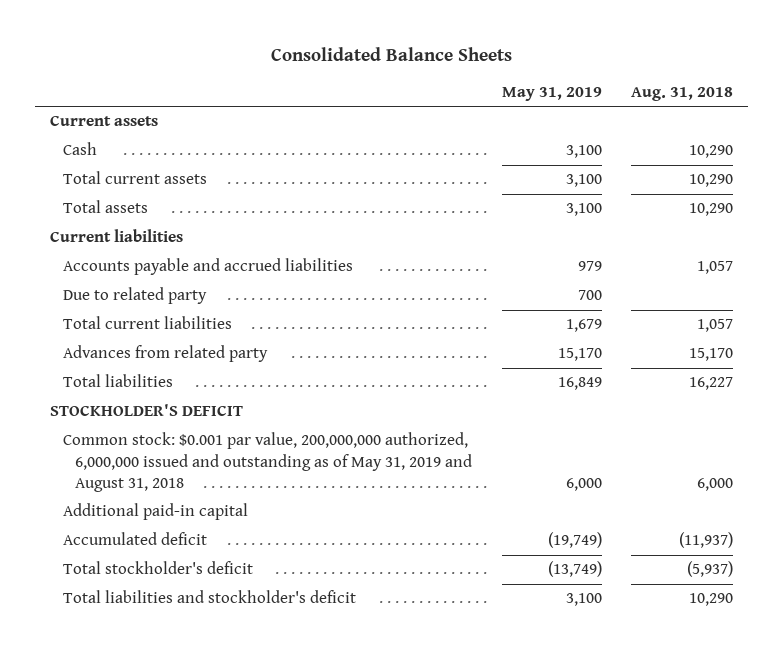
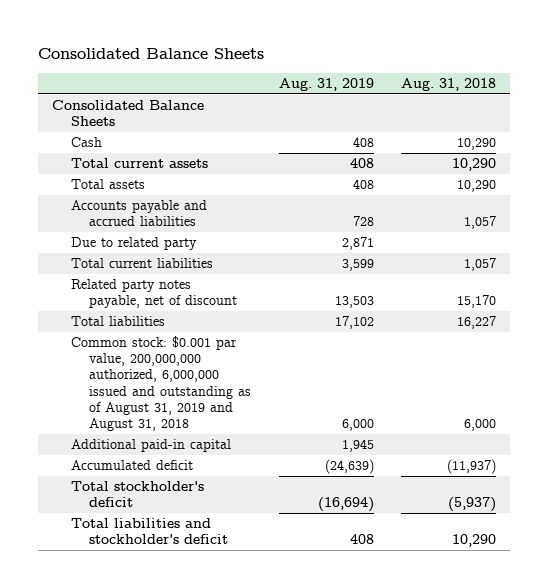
- | May 31, 2019 | Aug. 31, 2018
+ | Aug. 31, 2019 | Aug. 31, 2018
- Current assets
+ Consolidated Balance Sheets
- Current liabilities
- Advances from related party | 15,170 | 15,170
+ Related party notes payable, net of discount | 13,503 | 15,170
- STOCKHOLDER'S DEFICIT
- Common stock: $0.001 par value, 200,000,000 authorized, 6,000,000 issued and outstanding as of May 31, 2019 and August 31, 2018 | 6,000 | 6,000
+ Common stock: $0.001 par value, 200,000,000 authorized, 6,000,000 issued and outstanding as of August 31, 2019 and August 31, 2018 | 6,000 | 6,000

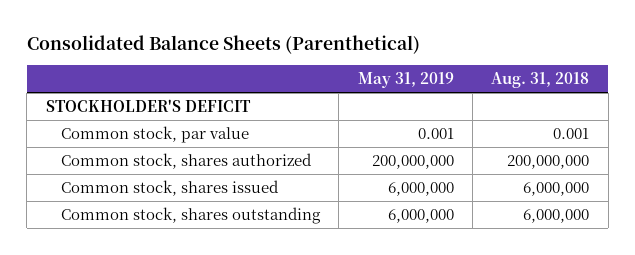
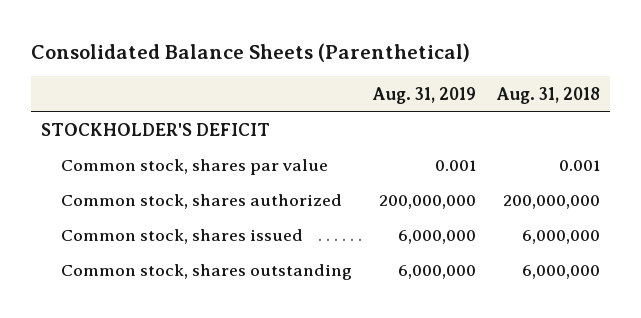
- | May 31, 2019 | Aug. 31, 2018
+ | Aug. 31, 2019 | Aug. 31, 2018
- Common stock, par value | 0.001 | 0.001
+ Common stock, shares par value | 0.001 | 0.001

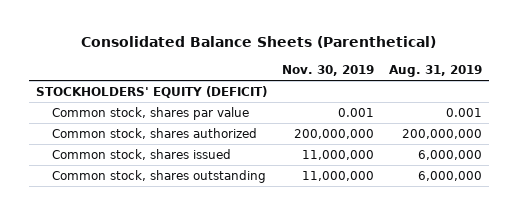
- | Aug. 31, 2019 | Aug. 31, 2018
+ | Nov. 30, 2019 | Aug. 31, 2019
- STOCKHOLDER'S DEFICIT
+ STOCKHOLDERS' EQUITY (DEFICIT)

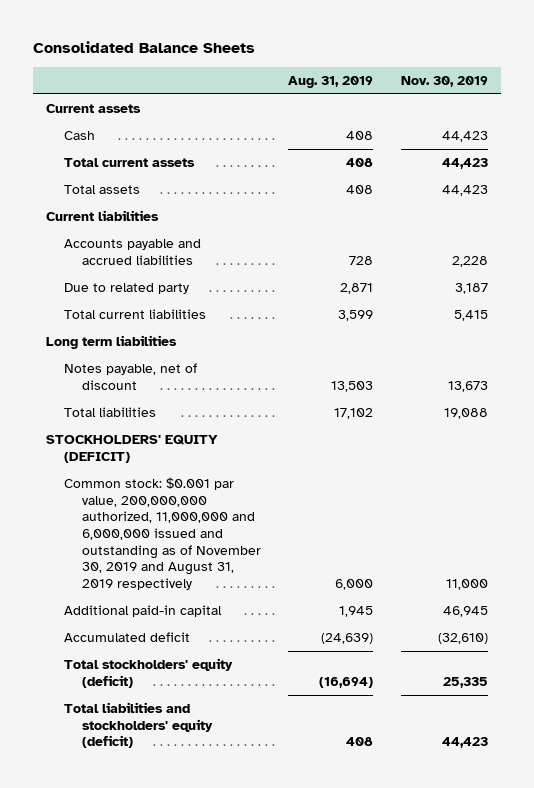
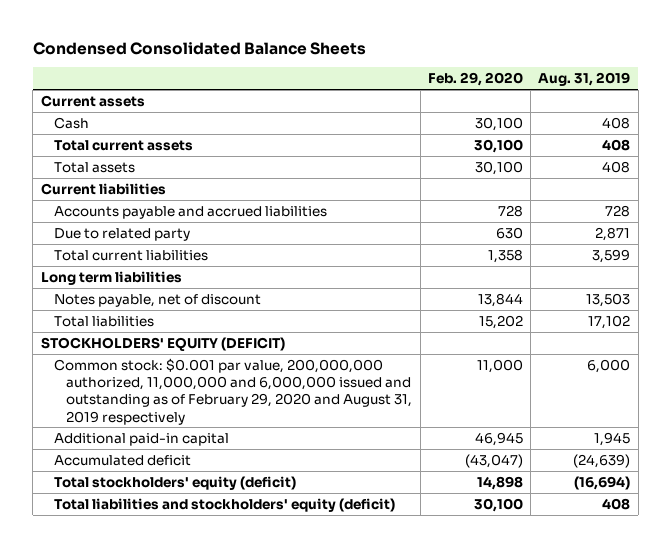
- Consolidated Balance Sheets
+ Condensed Consolidated Balance Sheets
- | Aug. 31, 2019 | Nov. 30, 2019
+ | Feb. 29, 2020 | Aug. 31, 2019
- Common stock: $0.001 par value, 200,000,000 authorized, 11,000,000 and 6,000,000 issued and outstanding as of November 30, 2019 and August 31, 2019 respectively | 6,000 | 11,000
+ Common stock: $0.001 par value, 200,000,000 authorized, 11,000,000 and 6,000,000 issued and outstanding as of February 29, 2020 and August 31, 2019 respectively | 11,000 | 6,000

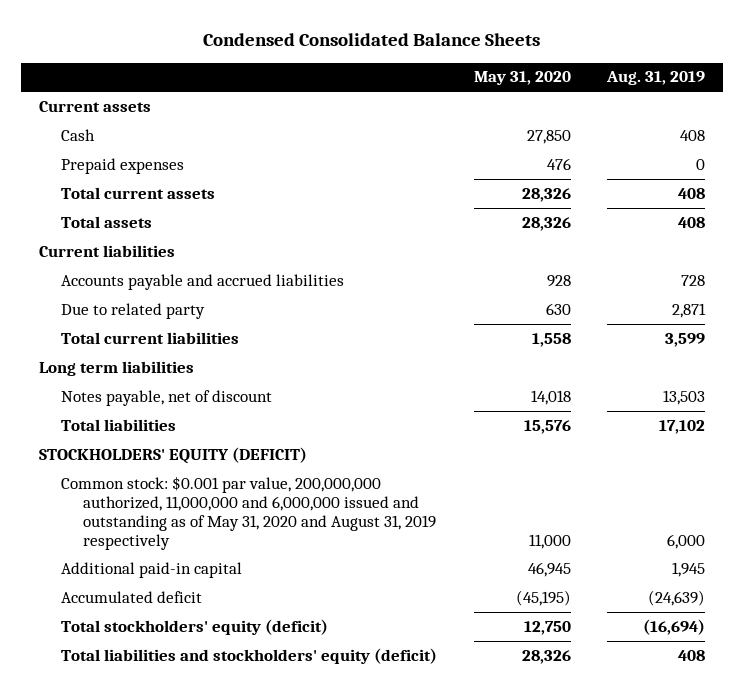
- | Feb. 29, 2020 | Aug. 31, 2019
+ | May 31, 2020 | Aug. 31, 2019
+ Prepaid expenses | 476 | 0
- Common stock: $0.001 par value, 200,000,000 authorized, 11,000,000 and 6,000,000 issued and outstanding as of February 29, 2020 and August 31, 2019 respectively | 11,000 | 6,000
+ Common stock: $0.001 par value, 200,000,000 authorized, 11,000,000 and 6,000,000 issued and outstanding as of May 31, 2020 and August 31, 2019 respectively | 11,000 | 6,000

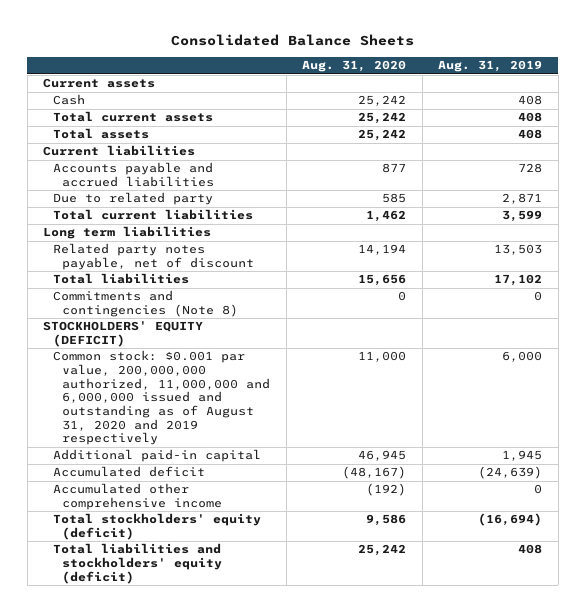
- Condensed Consolidated Balance Sheets
+ Consolidated Balance Sheets
- | May 31, 2020 | Aug. 31, 2019
+ | Aug. 31, 2020 | Aug. 31, 2019
- Prepaid expenses | 476 | 0
- Notes payable, net of discount | 14,018 | 13,503
+ Related party notes payable, net of discount | 14,194 | 13,503
+ Commitments and contingencies (Note 8) | 0 | 0
- Common stock: $0.001 par value, 200,000,000 authorized, 11,000,000 and 6,000,000 issued and outstanding as of May 31, 2020 and August 31, 2019 respectively | 11,000 | 6,000
+ Common stock: $0.001 par value, 200,000,000 authorized, 11,000,000 and 6,000,000 issued and outstanding as of August 31, 2020 and 2019 respectively | 11,000 | 6,000
+ Accumulated other comprehensive income | (192) | 0

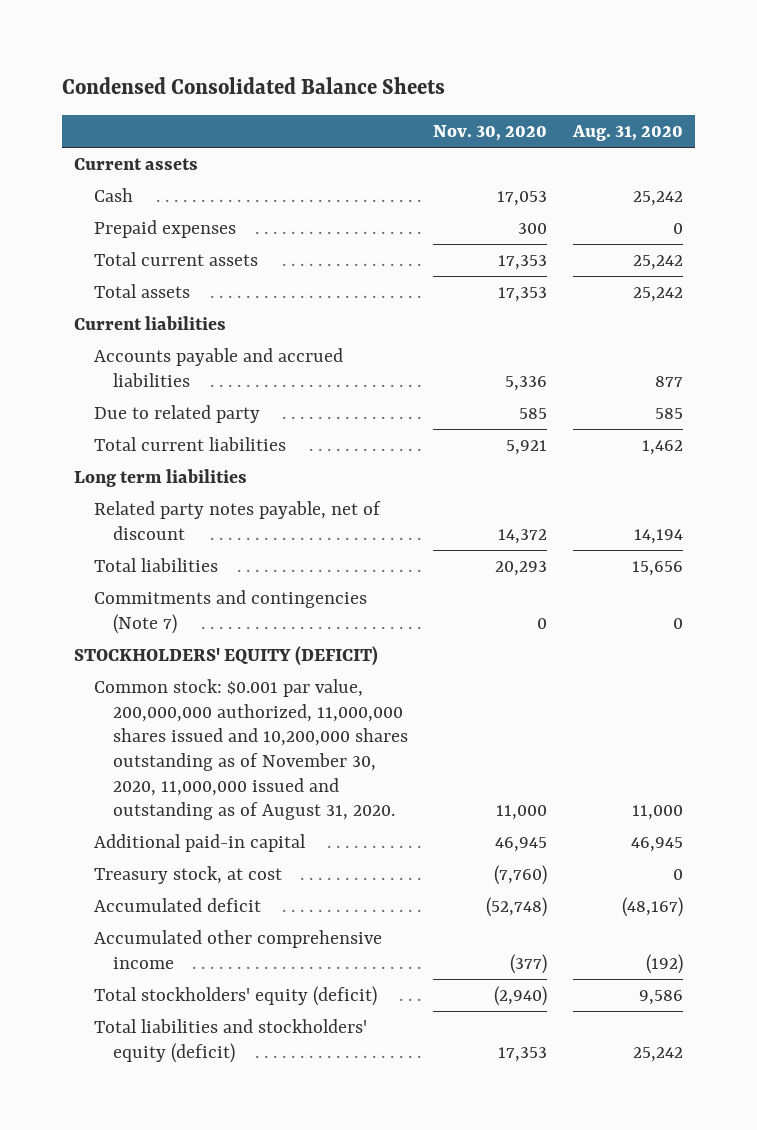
- Consolidated Balance Sheets
+ Condensed Consolidated Balance Sheets
- | Aug. 31, 2020 | Aug. 31, 2019
+ | Nov. 30, 2020 | Aug. 31, 2020
+ Prepaid expenses | 300 | 0
- Commitments and contingencies (Note 8) | 0 | 0
+ Commitments and contingencies (Note 7) | 0 | 0
- Common stock: $0.001 par value, 200,000,000 authorized, 11,000,000 and 6,000,000 issued and outstanding as of August 31, 2020 and 2019 respectively | 11,000 | 6,000
+ Common stock: $0.001 par value, 200,000,000 authorized, 11,000,000 shares issued and 10,200,000 shares outstanding as of November 30, 2020, 11,000,000 issued and outstanding as of August 31, 2020. | 11,000 | 11,000
+ Treasury stock, at cost | (7,760) | 0

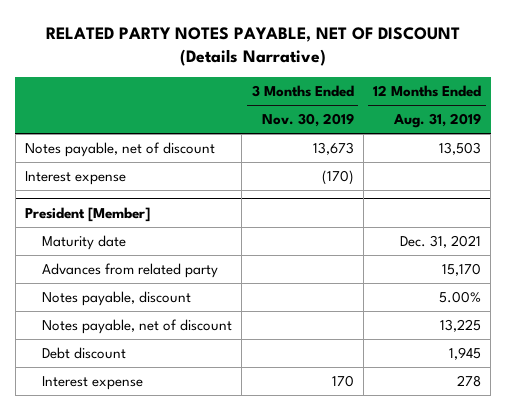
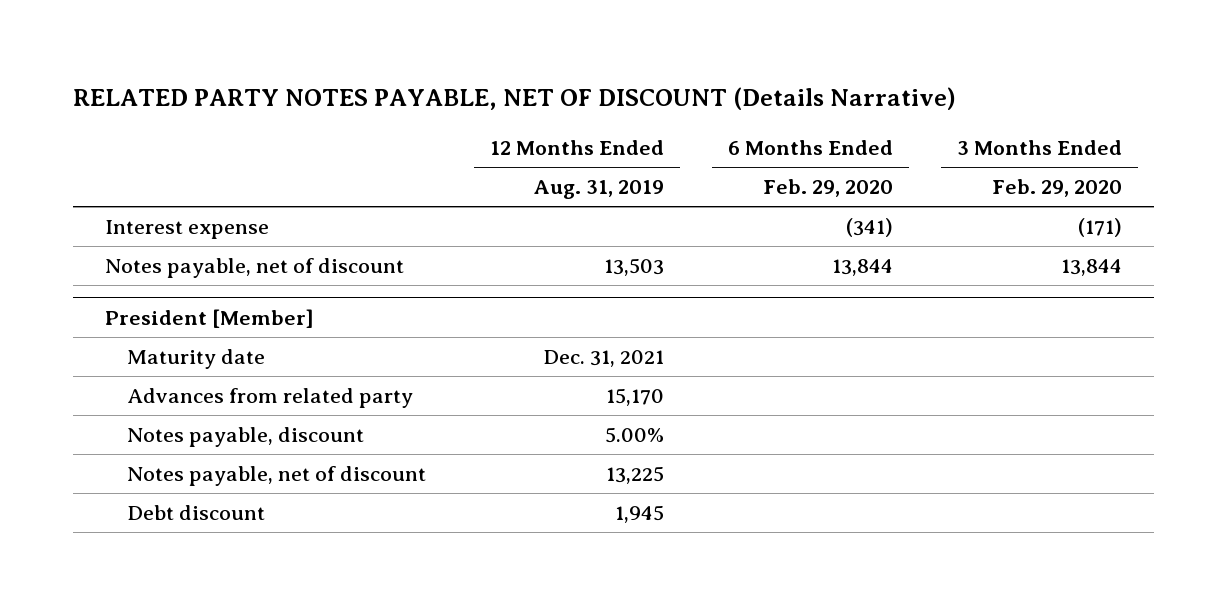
- | 3 Months Ended Nov. 30, 2019 | 12 Months Ended Aug. 31, 2019
+ | 12 Months Ended Aug. 31, 2019 | 6 Months Ended Feb. 29, 2020 | 3 Months Ended Feb. 29, 2020
moved down: Notes payable, net of discount | 13,503 | 13,844 | 13,844
@ President [Member]
- Interest expense | 170 | 278

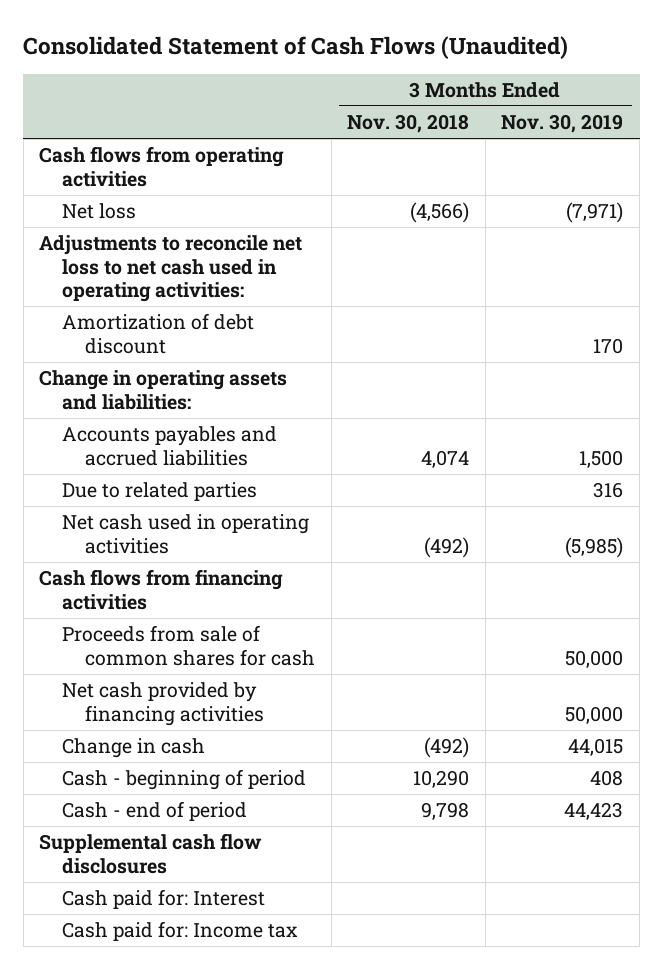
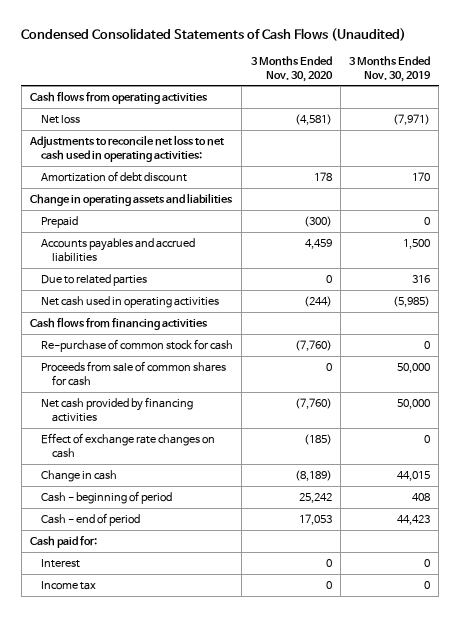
- Consolidated Statement of Cash Flows (Unaudited)
+ Condensed Consolidated Statements of Cash Flows (Unaudited)
- | 3 Months Ended Nov. 30, 2018 | 3 Months Ended Nov. 30, 2019
+ | 3 Months Ended Nov. 30, 2020 | 3 Months Ended Nov. 30, 2019
- Change in operating assets and liabilities:
+ Change in operating assets and liabilities
+ Prepaid | (300) | 0
+ Re-purchase of common stock for cash | (7,760) | 0
+ Effect of exchange rate changes on cash | (185) | 0
- Supplemental cash flow disclosures
- Cash paid for: Interest
- Cash paid for: Income tax
+ Cash paid for:
+ Interest | 0 | 0
+ Income tax | 0 | 0

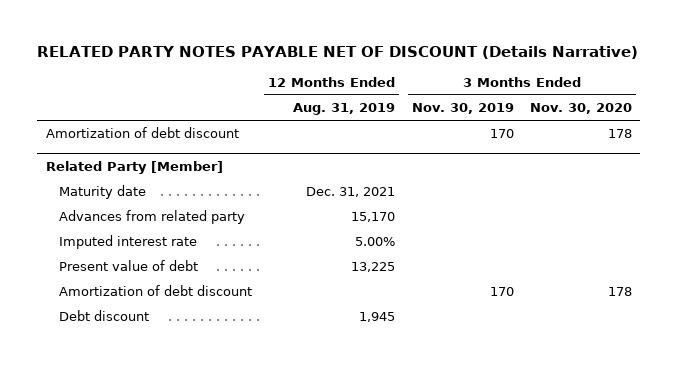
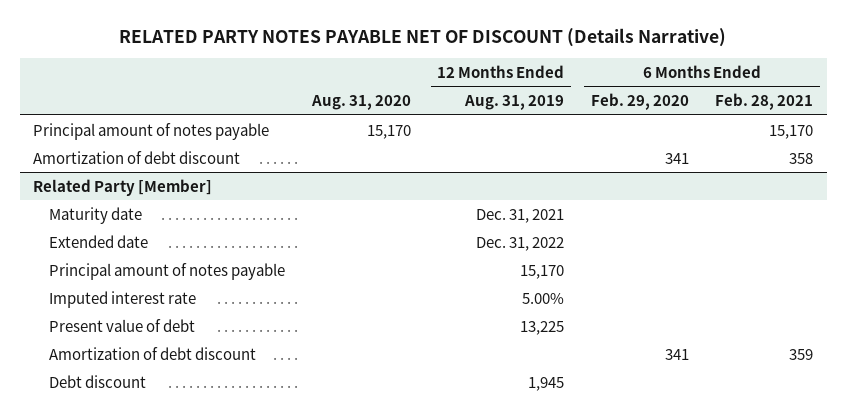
- | 12 Months Ended Aug. 31, 2019 | 3 Months Ended Nov. 30, 2019 | 3 Months Ended Nov. 30, 2020
+ | Aug. 31, 2020 | 12 Months Ended Aug. 31, 2019 | 6 Months Ended Feb. 29, 2020 | 6 Months Ended Feb. 28, 2021
+ Principal amount of notes payable | 15,170 | | | 15,170
@ Related Party [Member]
- Advances from related party | 15,170 | |
+ Extended date | | Dec. 31, 2022 | |
+ Principal amount of notes payable | | 15,170 | |

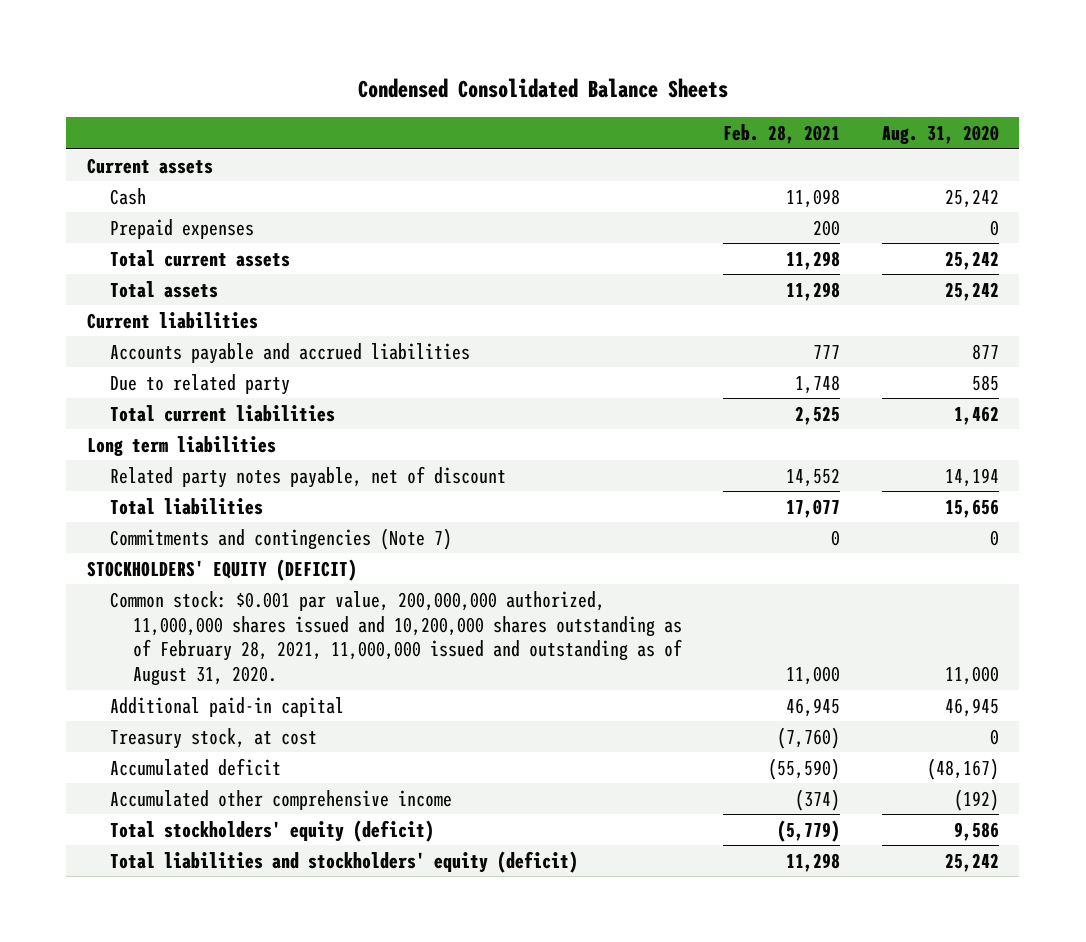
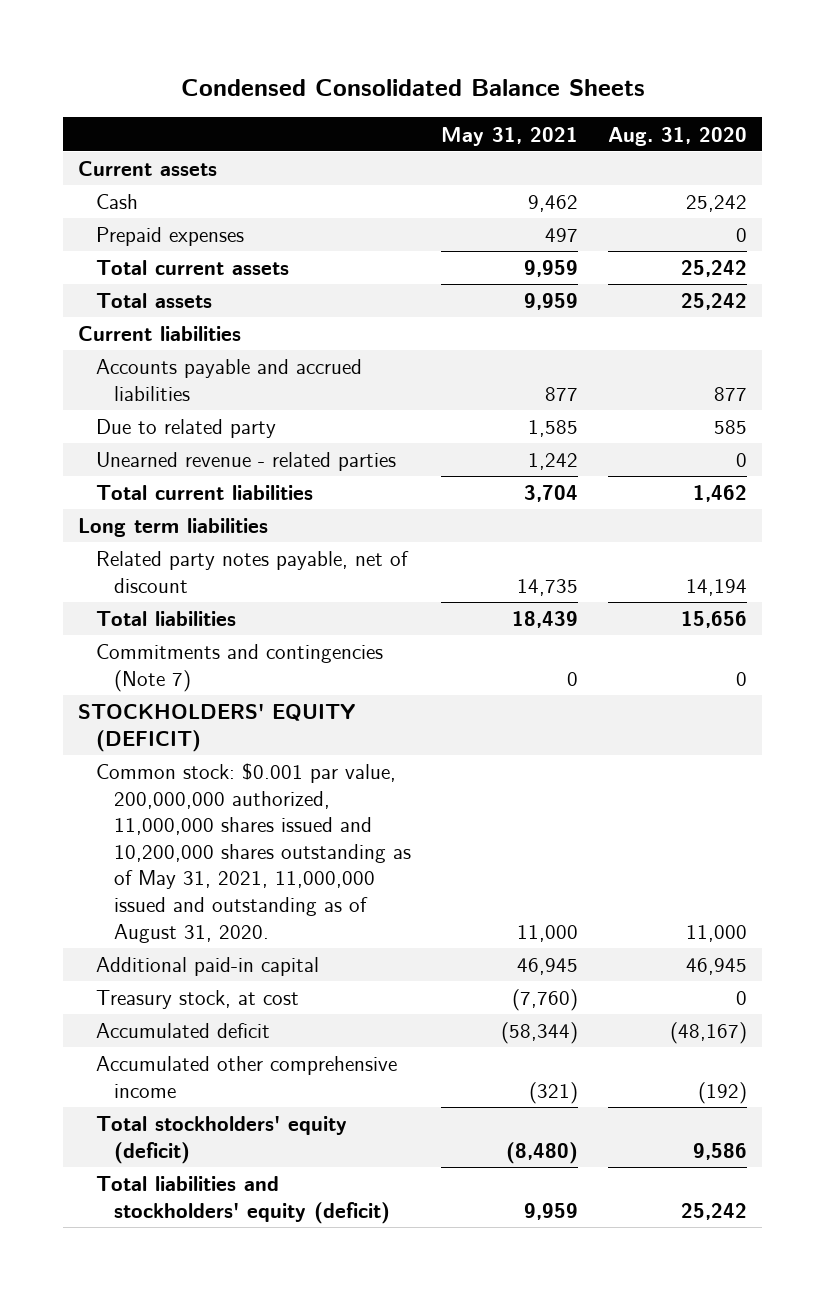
- | Feb. 28, 2021 | Aug. 31, 2020
+ | May 31, 2021 | Aug. 31, 2020
+ Unearned revenue - related parties | 1,242 | 0
- Common stock: $0.001 par value, 200,000,000 authorized, 11,000,000 shares issued and 10,200,000 shares outstanding as of February 28, 2021, 11,000,000 issued and outstanding as of August 31, 2020. | 11,000 | 11,000
+ Common stock: $0.001 par value, 200,000,000 authorized, 11,000,000 shares issued and 10,200,000 shares outstanding as of May 31, 2021, 11,000,000 issued and outstanding as of August 31, 2020. | 11,000 | 11,000

